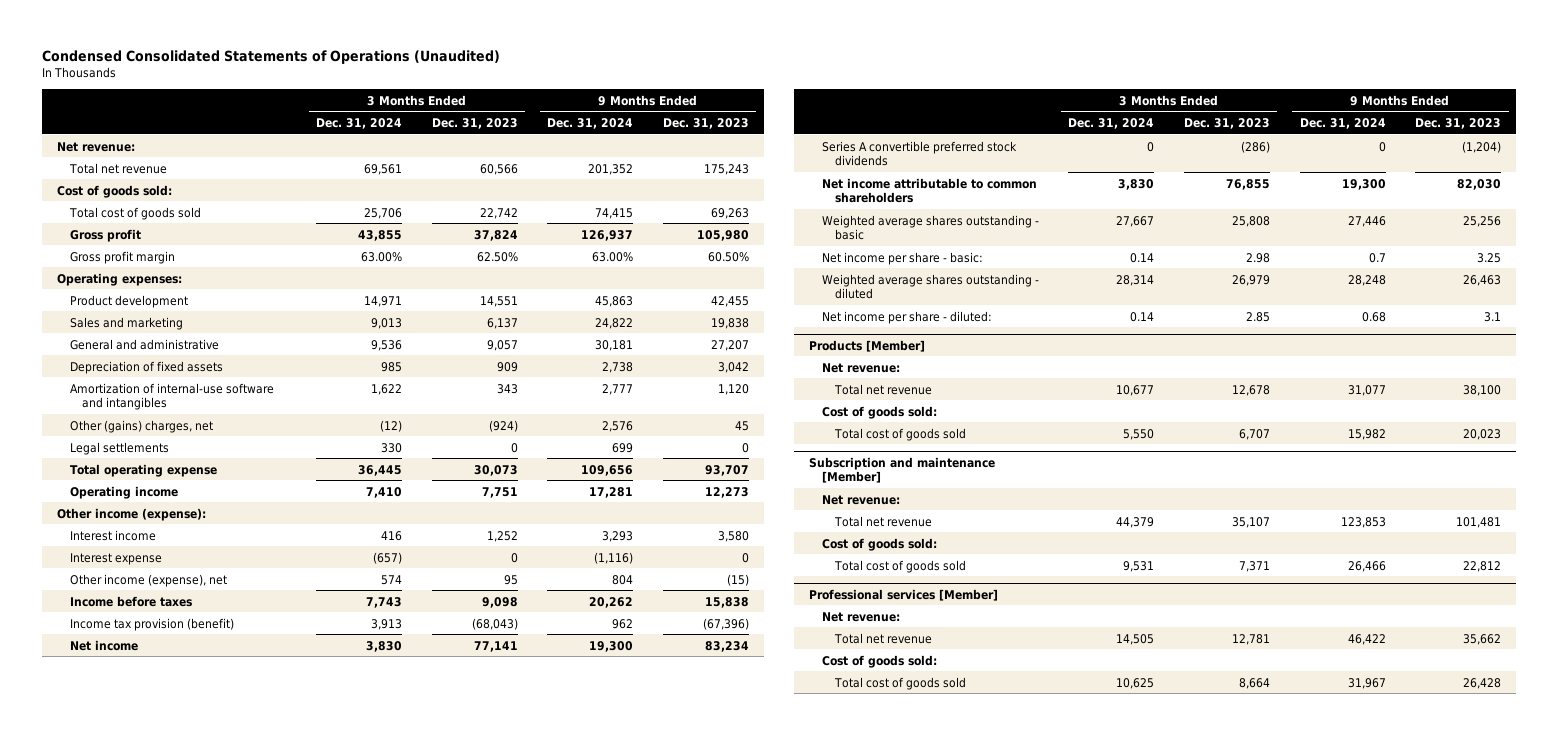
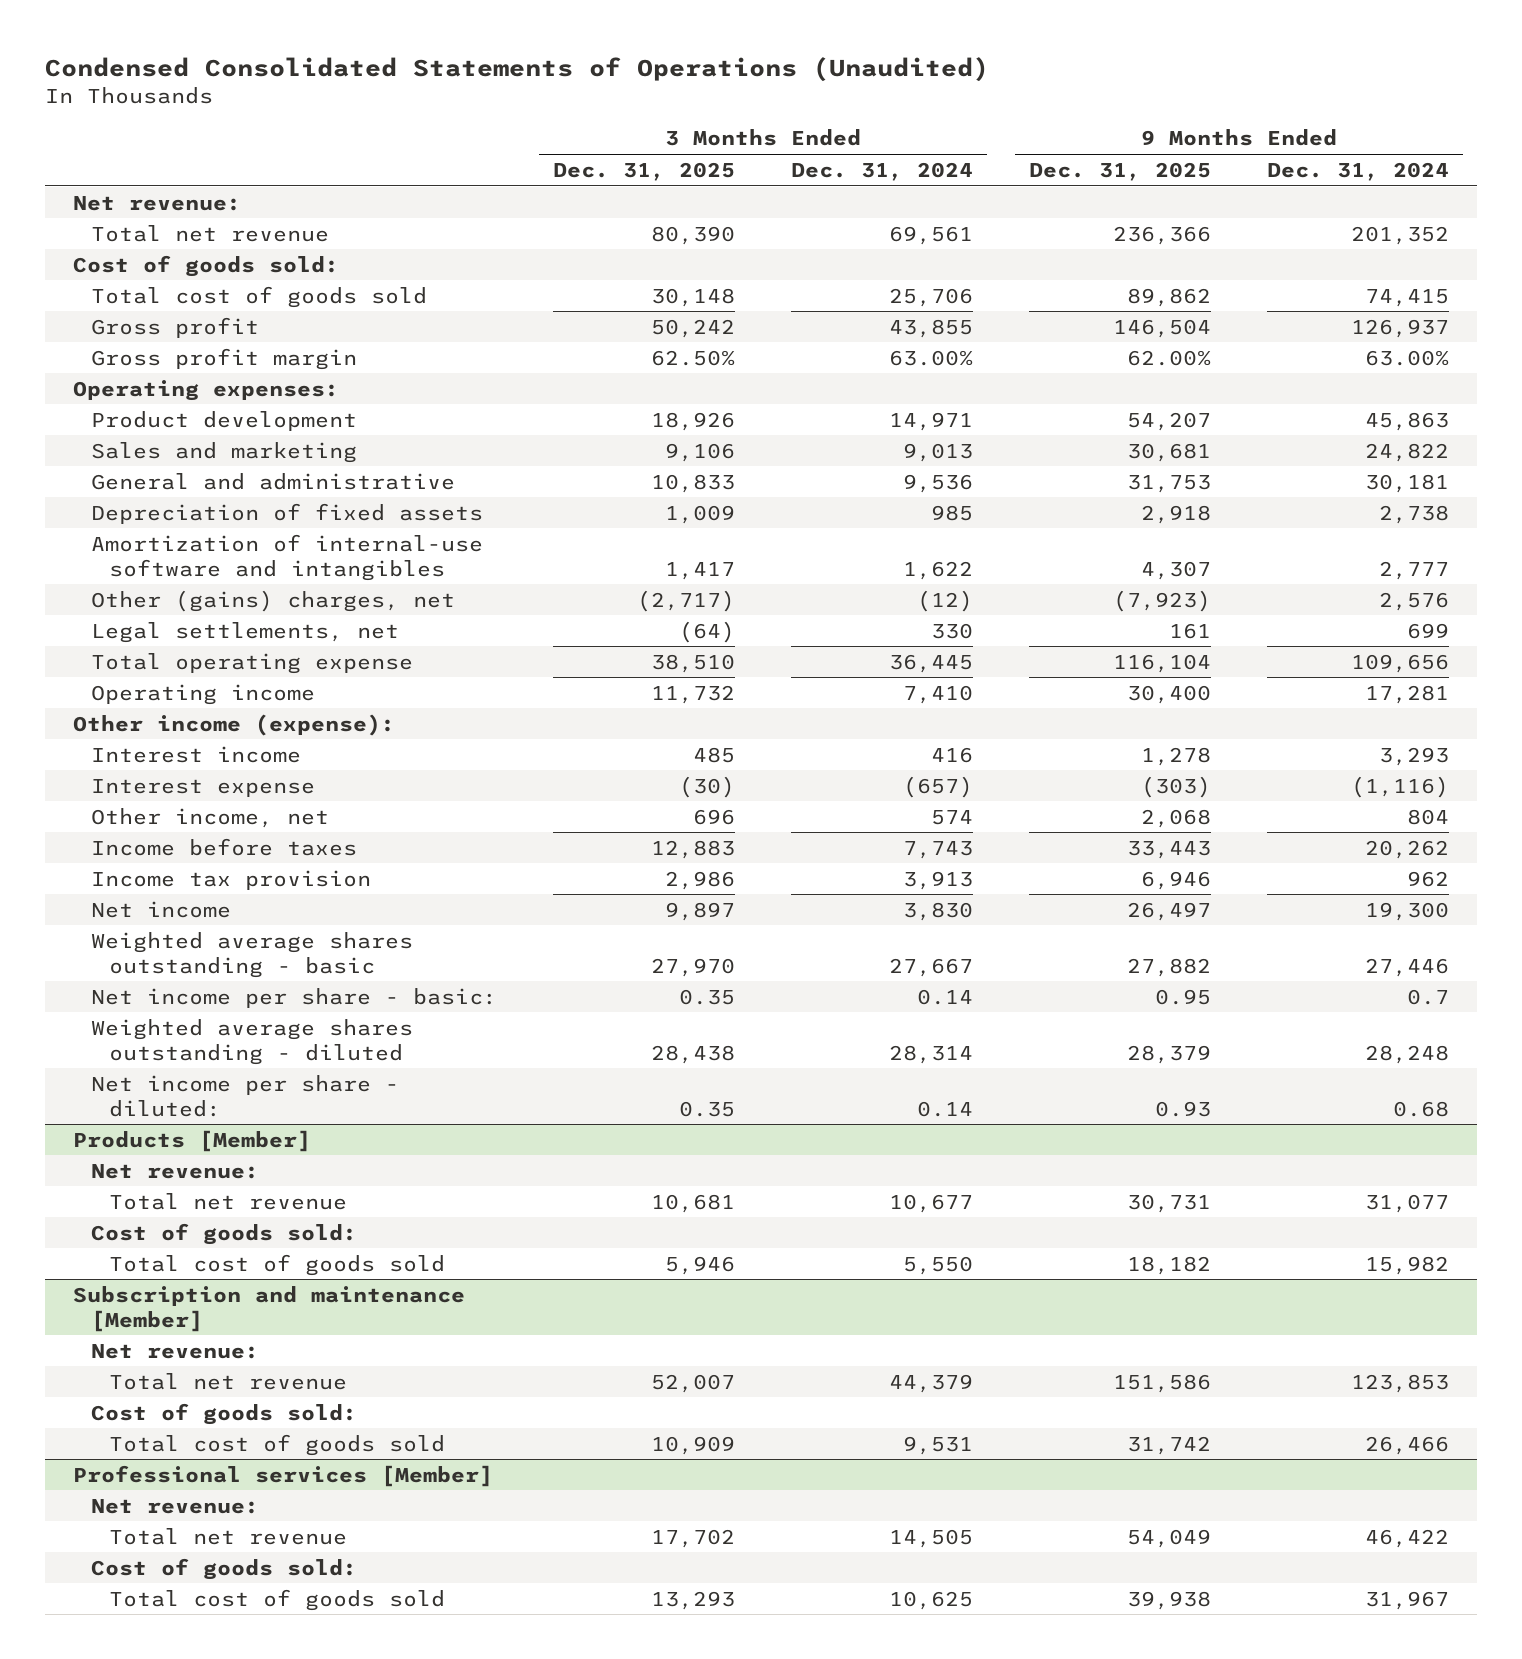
- | 3 Months Ended Dec. 31, 2024 | 3 Months Ended Dec. 31, 2023 | 9 Months Ended Dec. 31, 2024 | 9 Months Ended Dec. 31, 2023
+ | 3 Months Ended Dec. 31, 2025 | 3 Months Ended Dec. 31, 2024 | 9 Months Ended Dec. 31, 2025 | 9 Months Ended Dec. 31, 2024
- Legal settlements | 330 | 0 | 699 | 0
+ Legal settlements, net | (64) | 330 | 161 | 699
- Other income (expense), net | 574 | 95 | 804 | (15)
+ Other income, net | 696 | 574 | 2,068 | 804
- Income tax provision (benefit) | 3,913 | (68,043) | 962 | (67,396)
+ Income tax provision | 2,986 | 3,913 | 6,946 | 962
- Series A convertible preferred stock dividends | 0 | (286) | 0 | (1,204)
- Net income attributable to common shareholders | 3,830 | 76,855 | 19,300 | 82,030

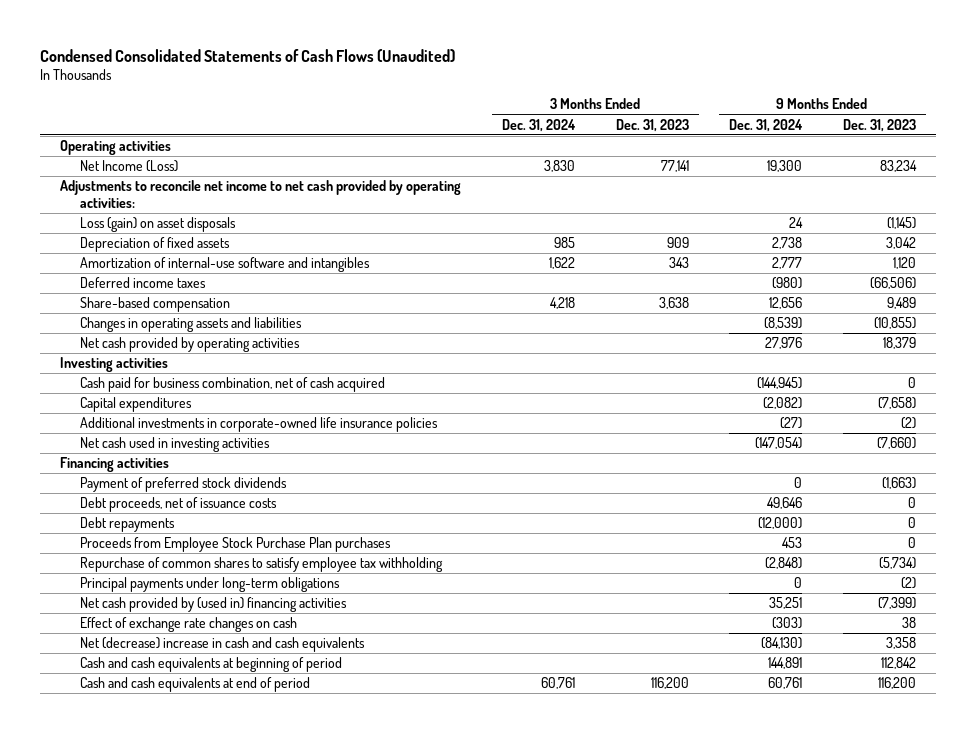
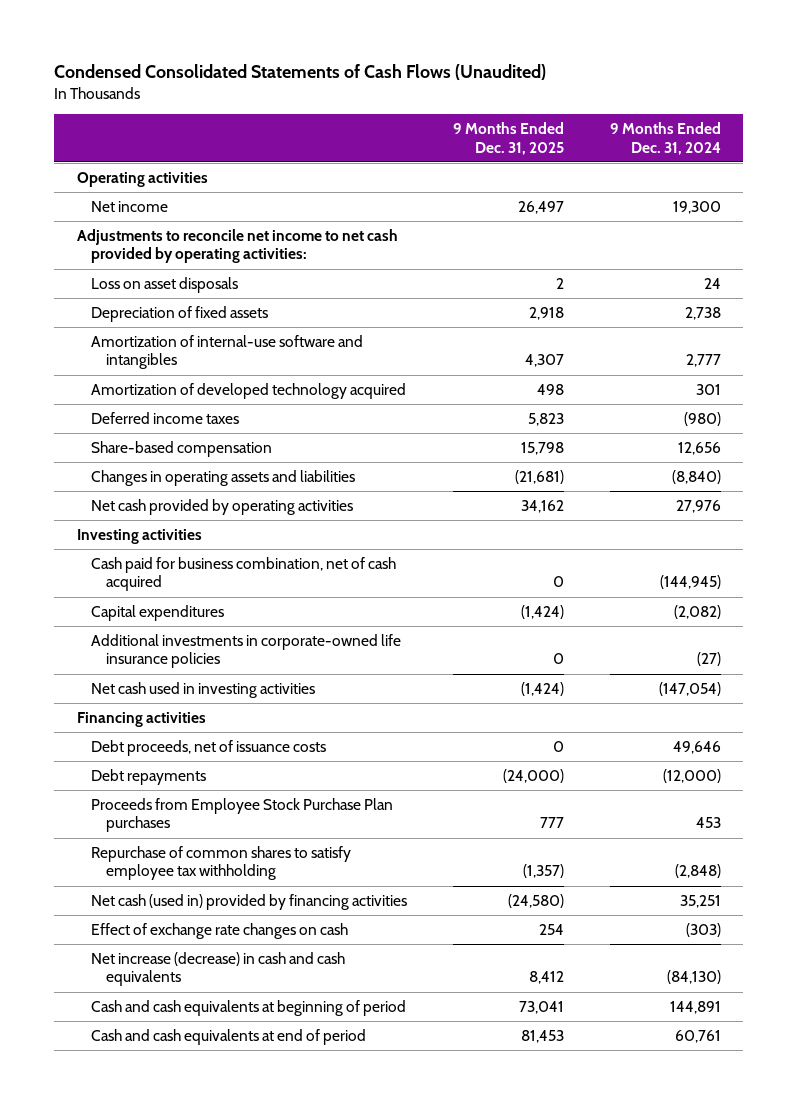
- | 3 Months Ended Dec. 31, 2024 | 3 Months Ended Dec. 31, 2023 | 9 Months Ended Dec. 31, 2024 | 9 Months Ended Dec. 31, 2023
+ | 9 Months Ended Dec. 31, 2025 | 9 Months Ended Dec. 31, 2024
- Net Income (Loss) | 3,830 | 77,141 | 19,300 | 83,234
+ Net income | 26,497 | 19,300
- Loss (gain) on asset disposals | | | 24 | (1,145)
+ Loss on asset disposals | 2 | 24
+ Amortization of developed technology acquired | 498 | 301
- Changes in operating assets and liabilities | | | (8,539) | (10,855)
+ Changes in operating assets and liabilities | (21,681) | (8,840)
- Payment of preferred stock dividends | | | 0 | (1,663)
- Principal payments under long-term obligations | | | 0 | (2)
- Net cash provided by (used in) financing activities | | | 35,251 | (7,399)
+ Net cash (used in) provided by financing activities | (24,580) | 35,251
- Net (decrease) increase in cash and cash equivalents | | | (84,130) | 3,358
+ Net increase (decrease) in cash and cash equivalents | 8,412 | (84,130)

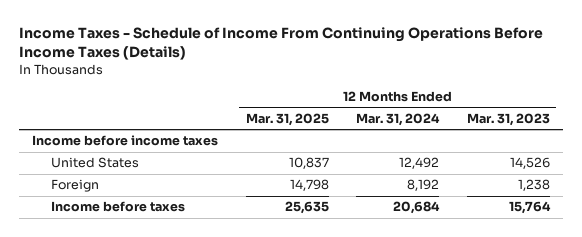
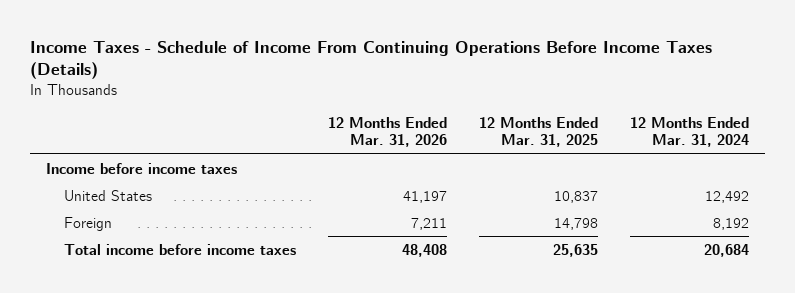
- | 12 Months Ended Mar. 31, 2025 | 12 Months Ended Mar. 31, 2024 | 12 Months Ended Mar. 31, 2023
+ | 12 Months Ended Mar. 31, 2026 | 12 Months Ended Mar. 31, 2025 | 12 Months Ended Mar. 31, 2024
- Income before taxes | 25,635 | 20,684 | 15,764
+ Total income before income taxes | 48,408 | 25,635 | 20,684

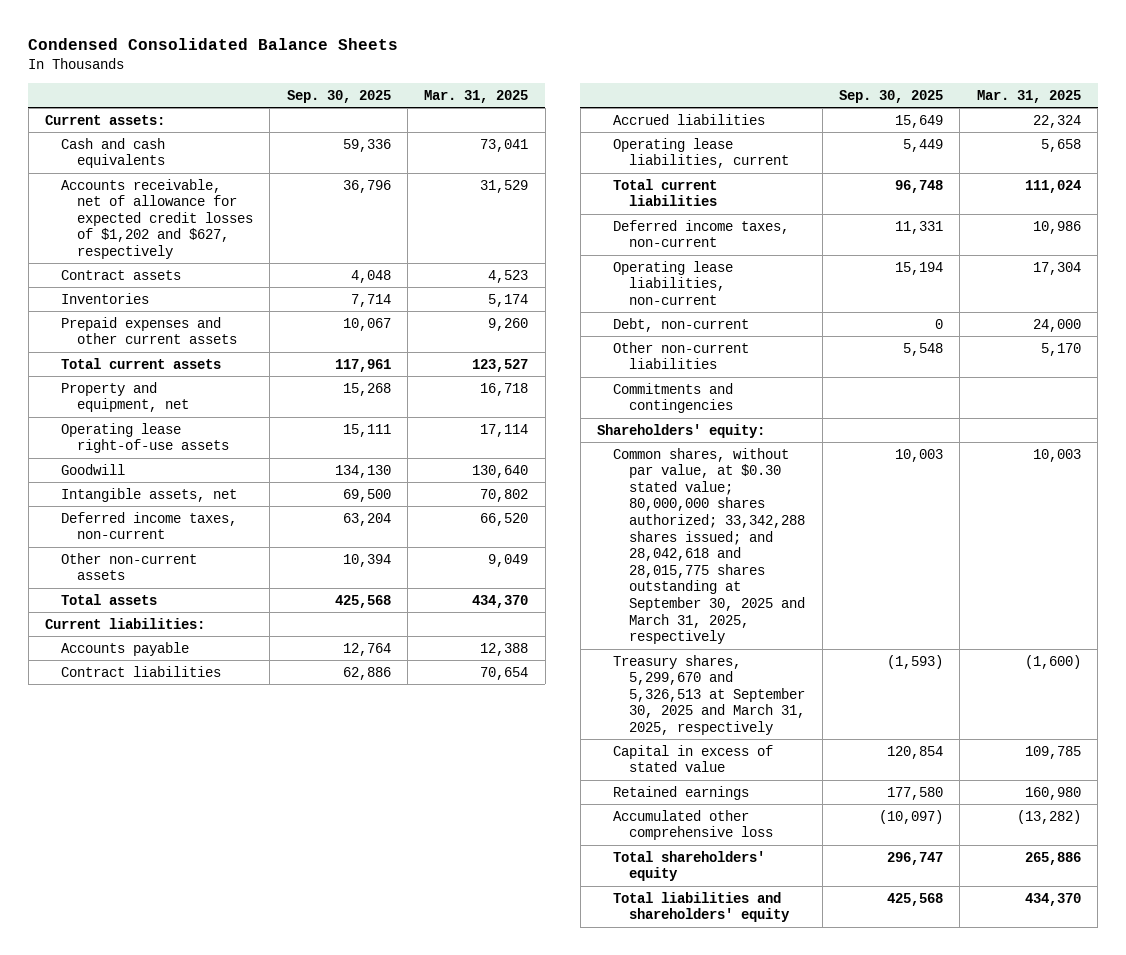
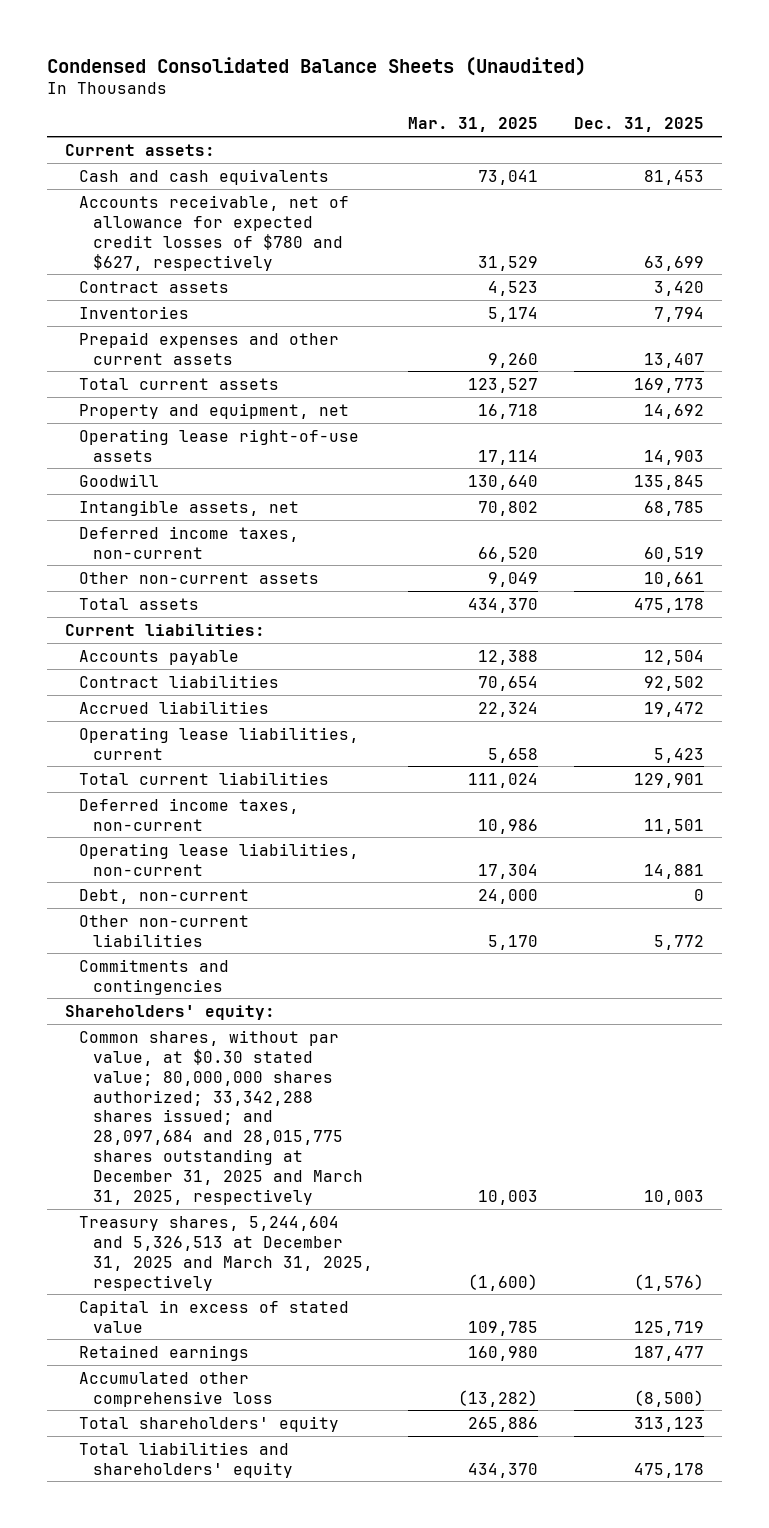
- Condensed Consolidated Balance Sheets
+ Condensed Consolidated Balance Sheets (Unaudited)
- | Sep. 30, 2025 | Mar. 31, 2025
+ | Mar. 31, 2025 | Dec. 31, 2025
- Accounts receivable, net of allowance for expected credit losses of $1,202 and $627, respectively | 36,796 | 31,529
+ Accounts receivable, net of allowance for expected credit losses of $780 and $627, respectively | 31,529 | 63,699
- Common shares, without par value, at $0.30 stated value; 80,000,000 shares authorized; 33,342,288 shares issued; and 28,042,618 and 28,015,775 shares outstanding at September 30, 2025 and March 31, 2025, respectively | 10,003 | 10,003
- Treasury shares, 5,299,670 and 5,326,513 at September 30, 2025 and March 31, 2025, respectively | (1,593) | (1,600)
+ Common shares, without par value, at $0.30 stated value; 80,000,000 shares authorized; 33,342,288 shares issued; and 28,097,684 and 28,015,775 shares outstanding at December 31, 2025 and March 31, 2025, respectively | 10,003 | 10,003
+ Treasury shares, 5,244,604 and 5,326,513 at December 31, 2025 and March 31, 2025, respectively | (1,600) | (1,576)

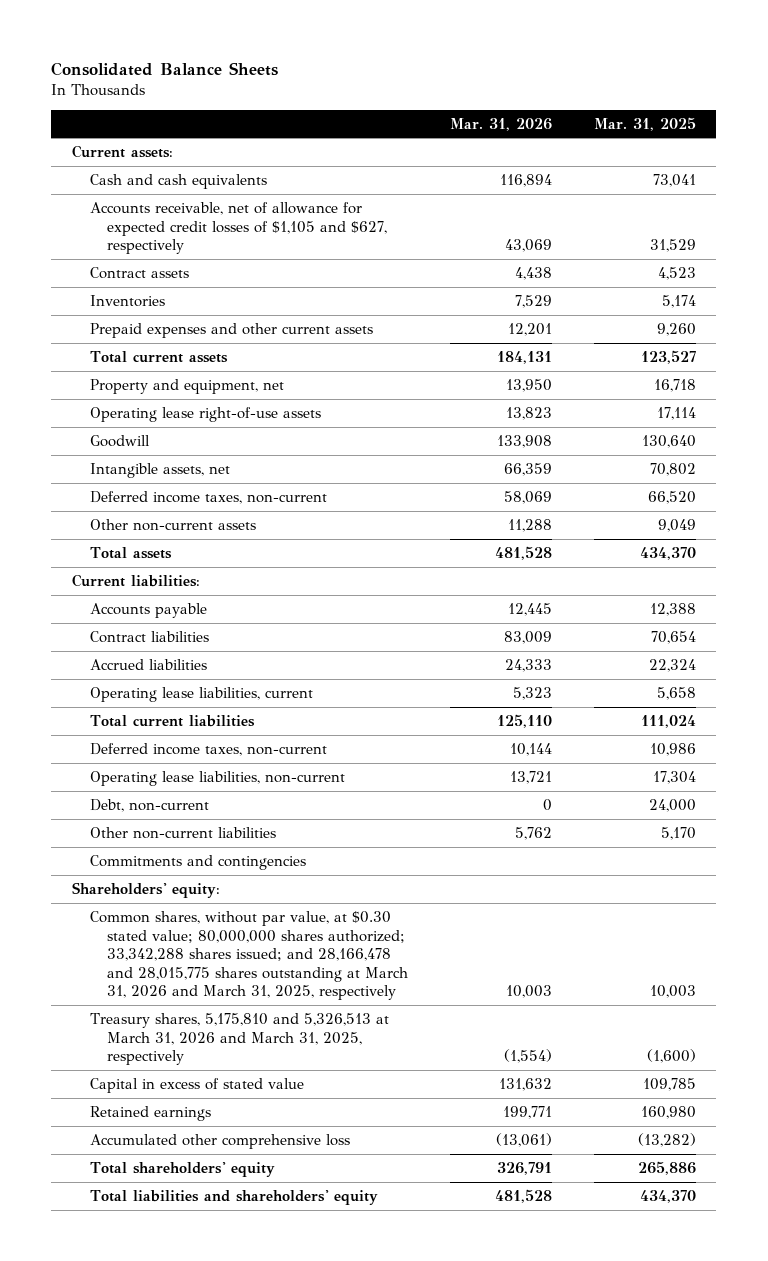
- Condensed Consolidated Balance Sheets (Unaudited)
+ Consolidated Balance Sheets
- | Mar. 31, 2025 | Dec. 31, 2025
+ | Mar. 31, 2026 | Mar. 31, 2025
- Accounts receivable, net of allowance for expected credit losses of $780 and $627, respectively | 31,529 | 63,699
+ Accounts receivable, net of allowance for expected credit losses of $1,105 and $627, respectively | 43,069 | 31,529
- Common shares, without par value, at $0.30 stated value; 80,000,000 shares authorized; 33,342,288 shares issued; and 28,097,684 and 28,015,775 shares outstanding at December 31, 2025 and March 31, 2025, respectively | 10,003 | 10,003
- Treasury shares, 5,244,604 and 5,326,513 at December 31, 2025 and March 31, 2025, respectively | (1,600) | (1,576)
+ Common shares, without par value, at $0.30 stated value; 80,000,000 shares authorized; 33,342,288 shares issued; and 28,166,478 and 28,015,775 shares outstanding at March 31, 2026 and March 31, 2025, respectively | 10,003 | 10,003
+ Treasury shares, 5,175,810 and 5,326,513 at March 31, 2026 and March 31, 2025, respectively | (1,554) | (1,600)

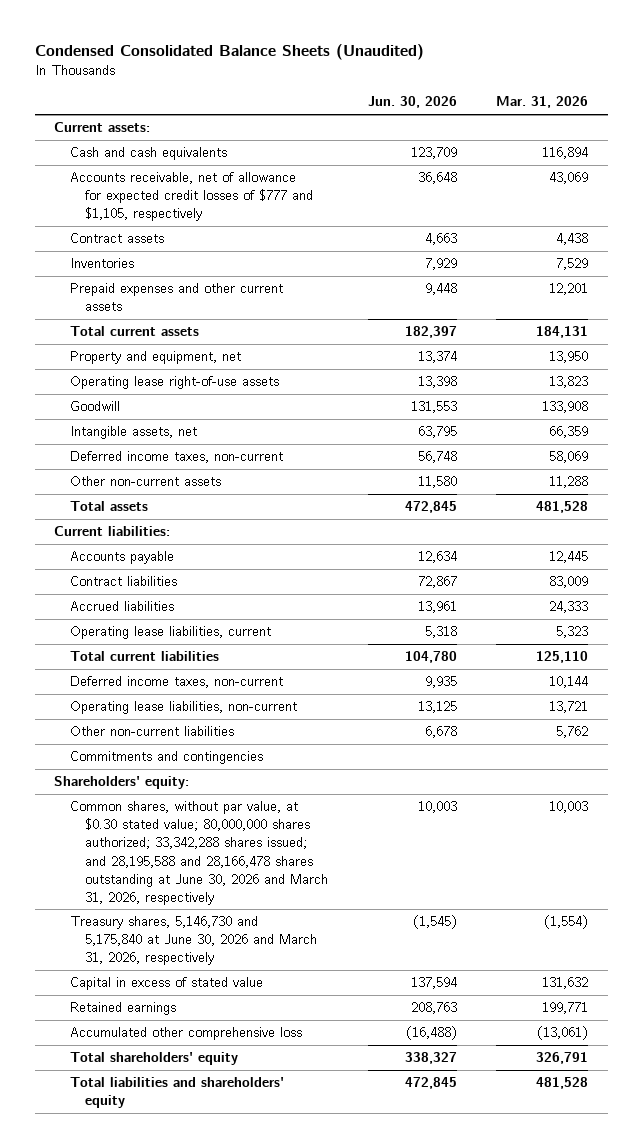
- Consolidated Balance Sheets
+ Condensed Consolidated Balance Sheets (Unaudited)
- | Mar. 31, 2026 | Mar. 31, 2025
+ | Jun. 30, 2026 | Mar. 31, 2026
- Accounts receivable, net of allowance for expected credit losses of $1,105 and $627, respectively | 43,069 | 31,529
+ Accounts receivable, net of allowance for expected credit losses of $777 and $1,105, respectively | 36,648 | 43,069
- Debt, non-current | 0 | 24,000
- Common shares, without par value, at $0.30 stated value; 80,000,000 shares authorized; 33,342,288 shares issued; and 28,166,478 and 28,015,775 shares outstanding at March 31, 2026 and March 31, 2025, respectively | 10,003 | 10,003
- Treasury shares, 5,175,810 and 5,326,513 at March 31, 2026 and March 31, 2025, respectively | (1,554) | (1,600)
+ Common shares, without par value, at $0.30 stated value; 80,000,000 shares authorized; 33,342,288 shares issued; and 28,195,588 and 28,166,478 shares outstanding at June 30, 2026 and March 31, 2026, respectively | 10,003 | 10,003
+ Treasury shares, 5,146,730 and 5,175,840 at June 30, 2026 and March 31, 2026, respectively | (1,545) | (1,554)

